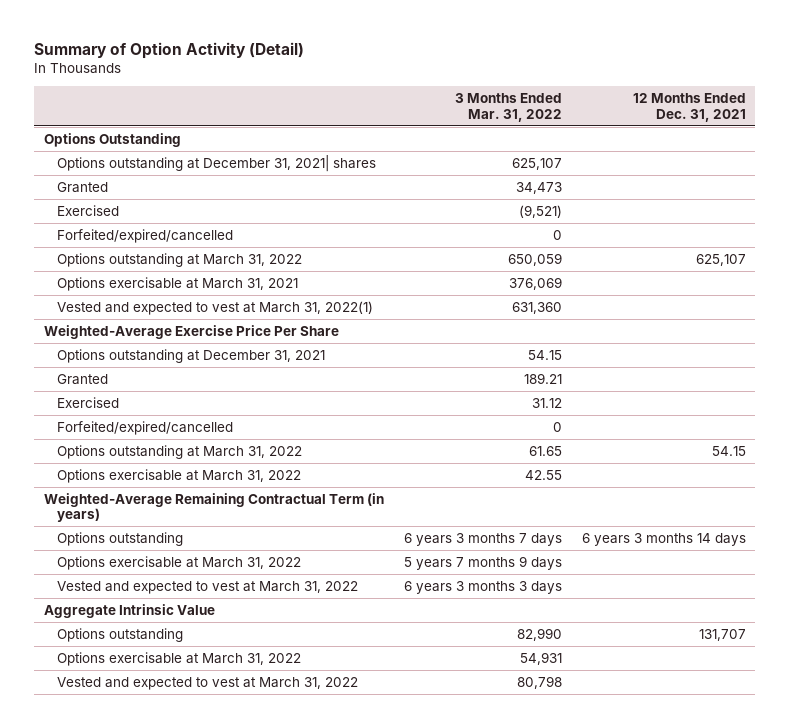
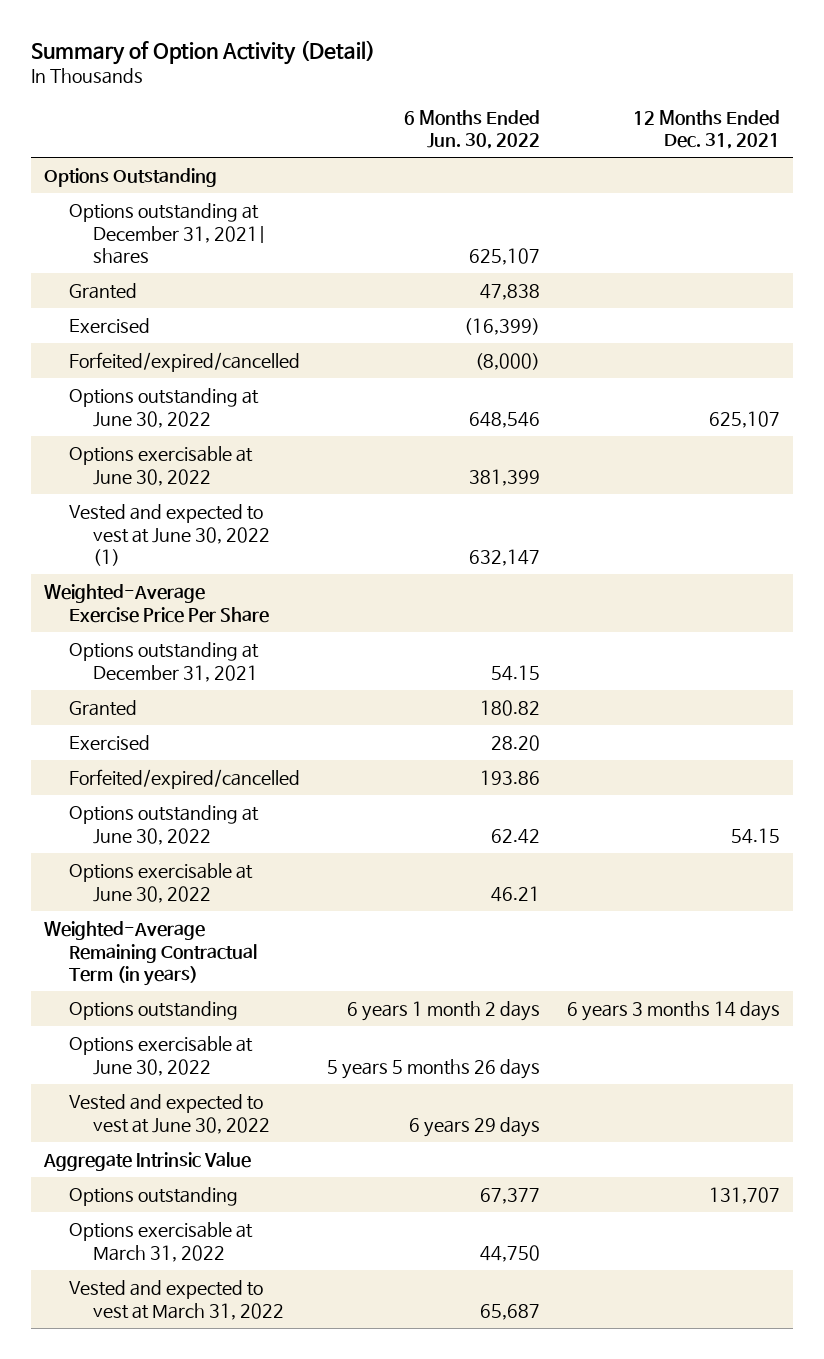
- | 3 Months Ended Mar. 31, 2022 | 12 Months Ended Dec. 31, 2021
+ | 6 Months Ended Jun. 30, 2022 | 12 Months Ended Dec. 31, 2021
- Options outstanding at March 31, 2022 | 650,059 | 625,107
- Options exercisable at March 31, 2021 | 376,069 |
- Vested and expected to vest at March 31, 2022(1) | 631,360 |
+ Options outstanding at June 30, 2022 | 648,546 | 625,107
+ Options exercisable at June 30, 2022 | 381,399 |
+ Vested and expected to vest at June 30, 2022 (1) | 632,147 |
- Options outstanding at March 31, 2022 | 61.65 | 54.15
- Options exercisable at March 31, 2022 | 42.55 |
+ Options outstanding at June 30, 2022 | 62.42 | 54.15
+ Options exercisable at June 30, 2022 | 46.21 |
- Options exercisable at March 31, 2022 | 5 years 7 months 9 days |
- Vested and expected to vest at March 31, 2022 | 6 years 3 months 3 days |
+ Options exercisable at June 30, 2022 | 5 years 5 months 26 days |
+ Vested and expected to vest at June 30, 2022 | 6 years 29 days |

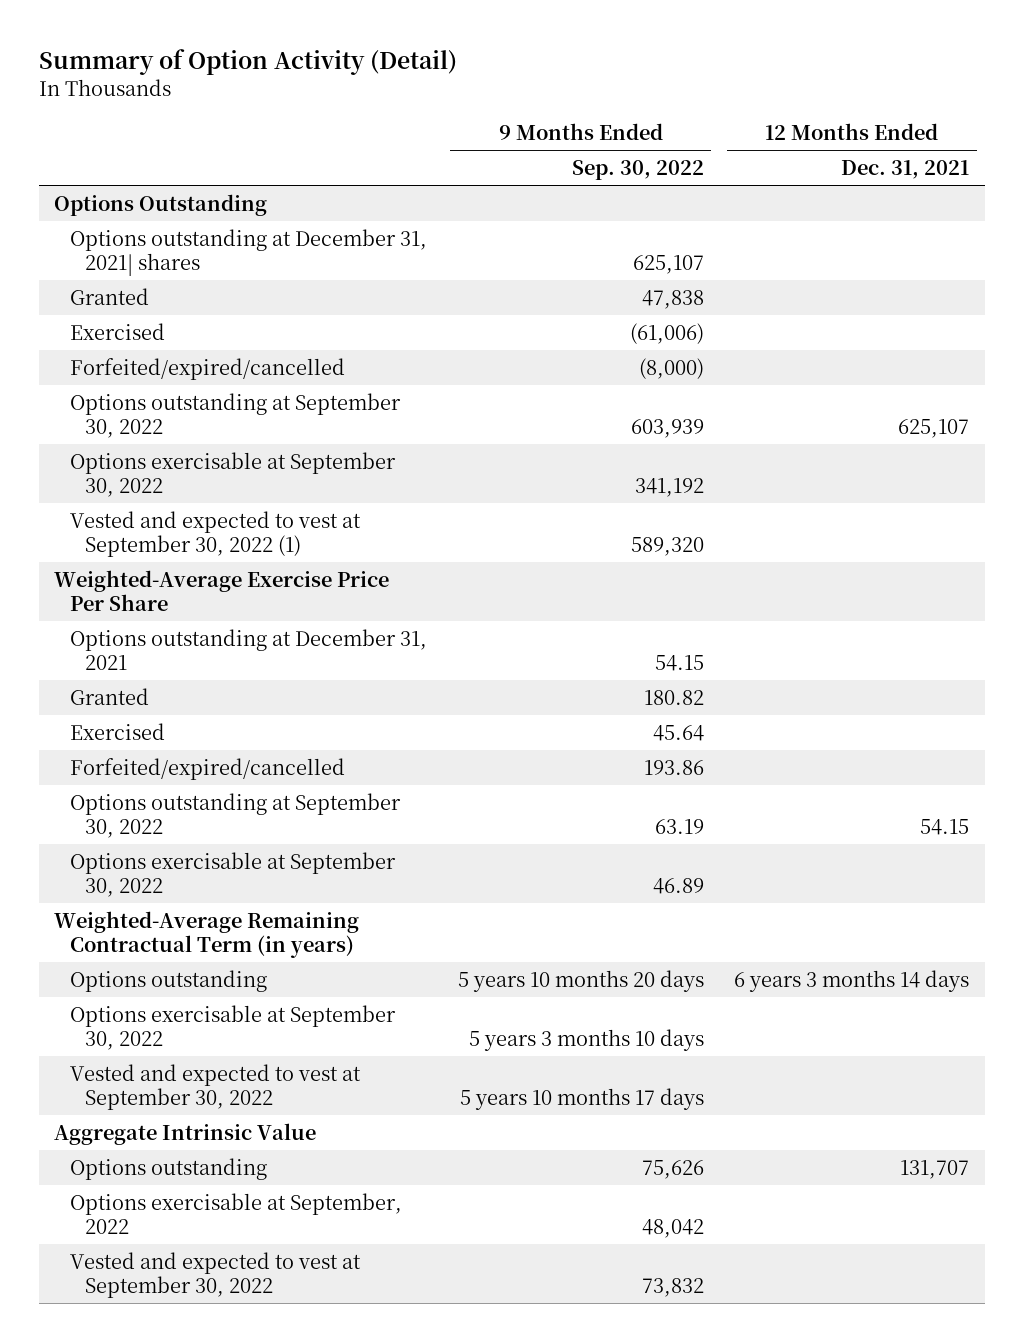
- | 6 Months Ended Jun. 30, 2022 | 12 Months Ended Dec. 31, 2021
+ | 9 Months Ended Sep. 30, 2022 | 12 Months Ended Dec. 31, 2021
- Options outstanding at June 30, 2022 | 648,546 | 625,107
- Options exercisable at June 30, 2022 | 381,399 |
- Vested and expected to vest at June 30, 2022 (1) | 632,147 |
+ Options outstanding at September 30, 2022 | 603,939 | 625,107
+ Options exercisable at September 30, 2022 | 341,192 |
+ Vested and expected to vest at September 30, 2022 (1) | 589,320 |
- Options outstanding at June 30, 2022 | 62.42 | 54.15
- Options exercisable at June 30, 2022 | 46.21 |
+ Options outstanding at September 30, 2022 | 63.19 | 54.15
+ Options exercisable at September 30, 2022 | 46.89 |
- Options exercisable at June 30, 2022 | 5 years 5 months 26 days |
- Vested and expected to vest at June 30, 2022 | 6 years 29 days |
+ Options exercisable at September 30, 2022 | 5 years 3 months 10 days |
+ Vested and expected to vest at September 30, 2022 | 5 years 10 months 17 days |
- Options exercisable at March 31, 2022 | 44,750 |
- Vested and expected to vest at March 31, 2022 | 65,687 |
+ Options exercisable at September, 2022 | 48,042 |
+ Vested and expected to vest at September 30, 2022 | 73,832 |

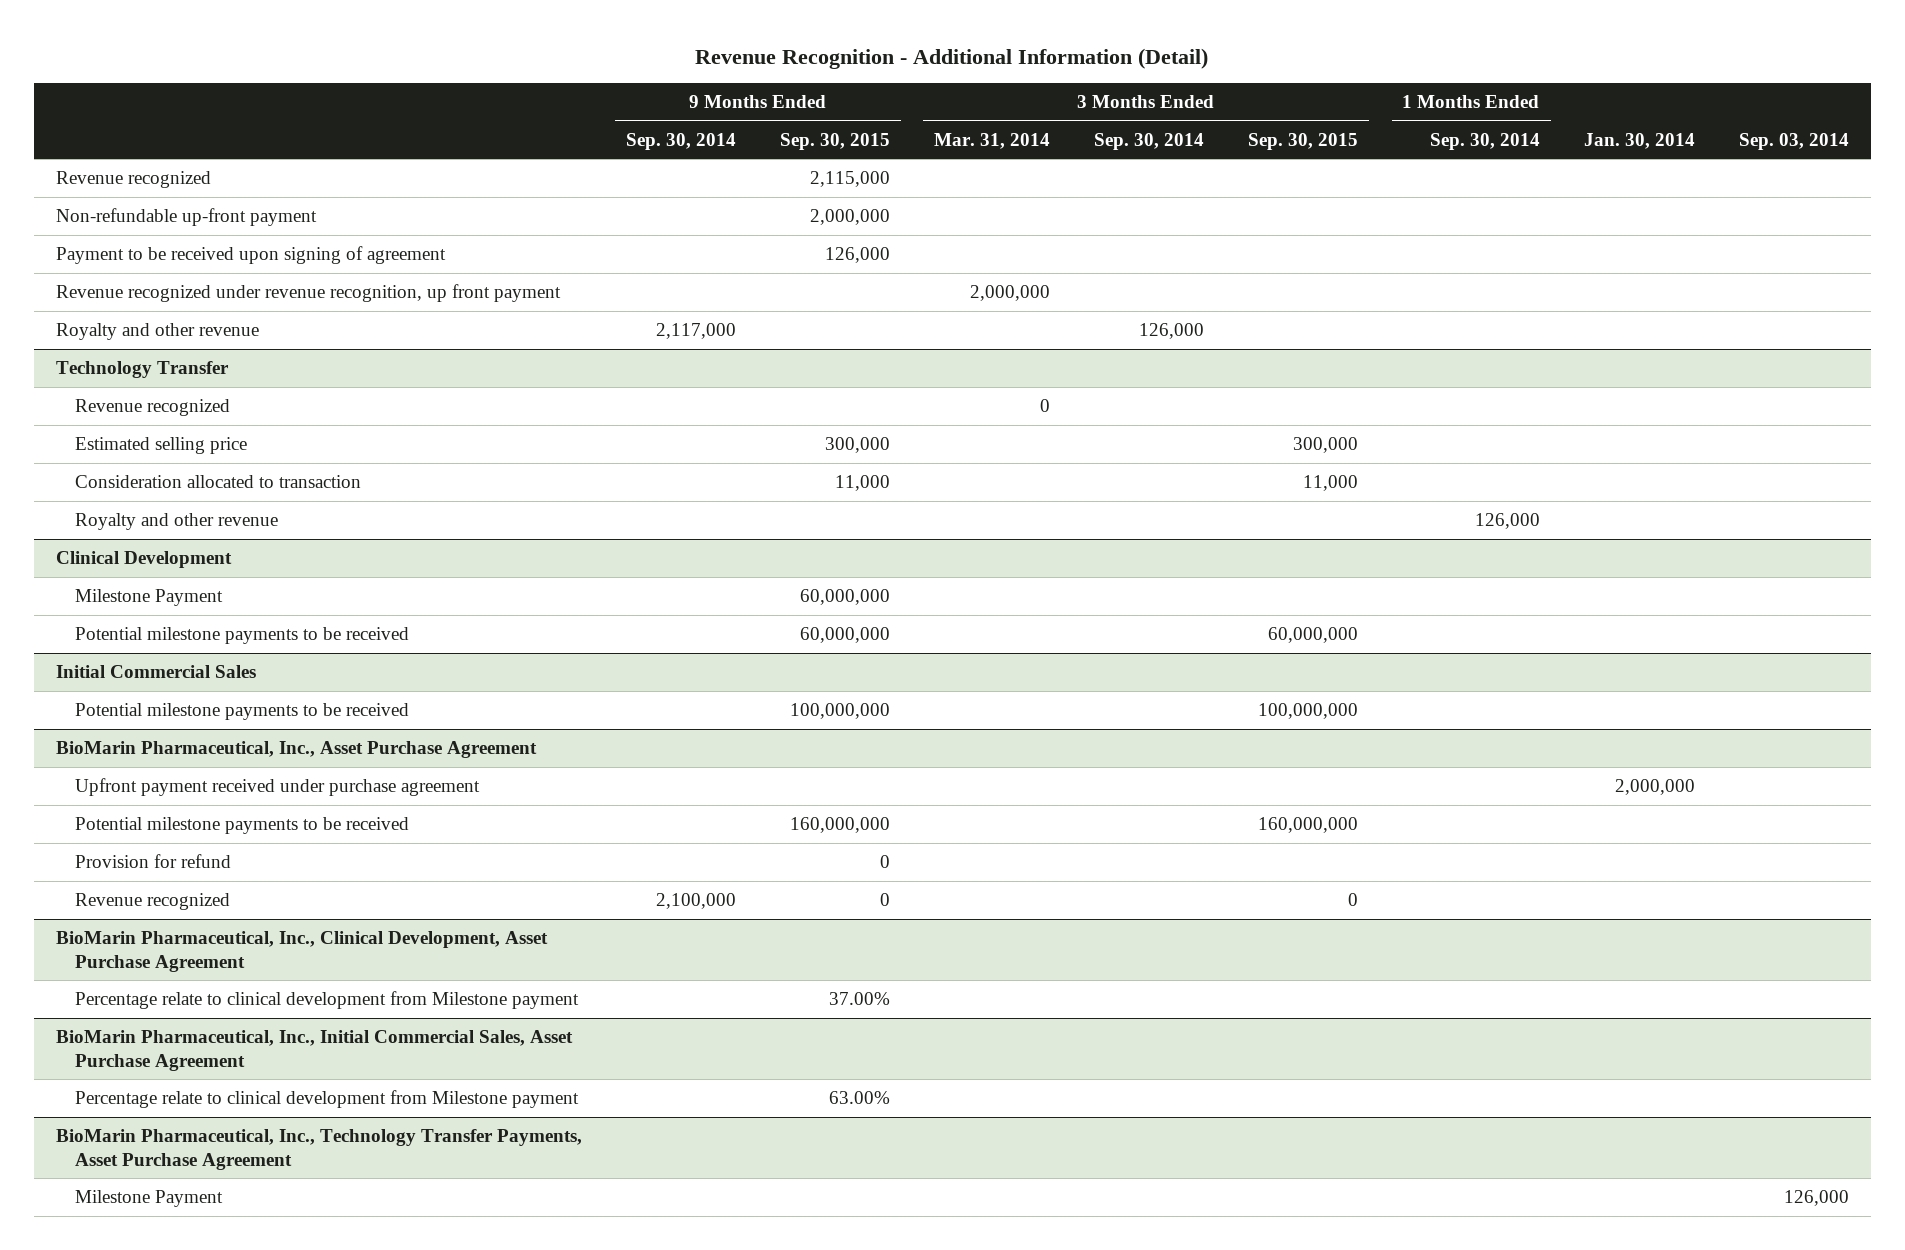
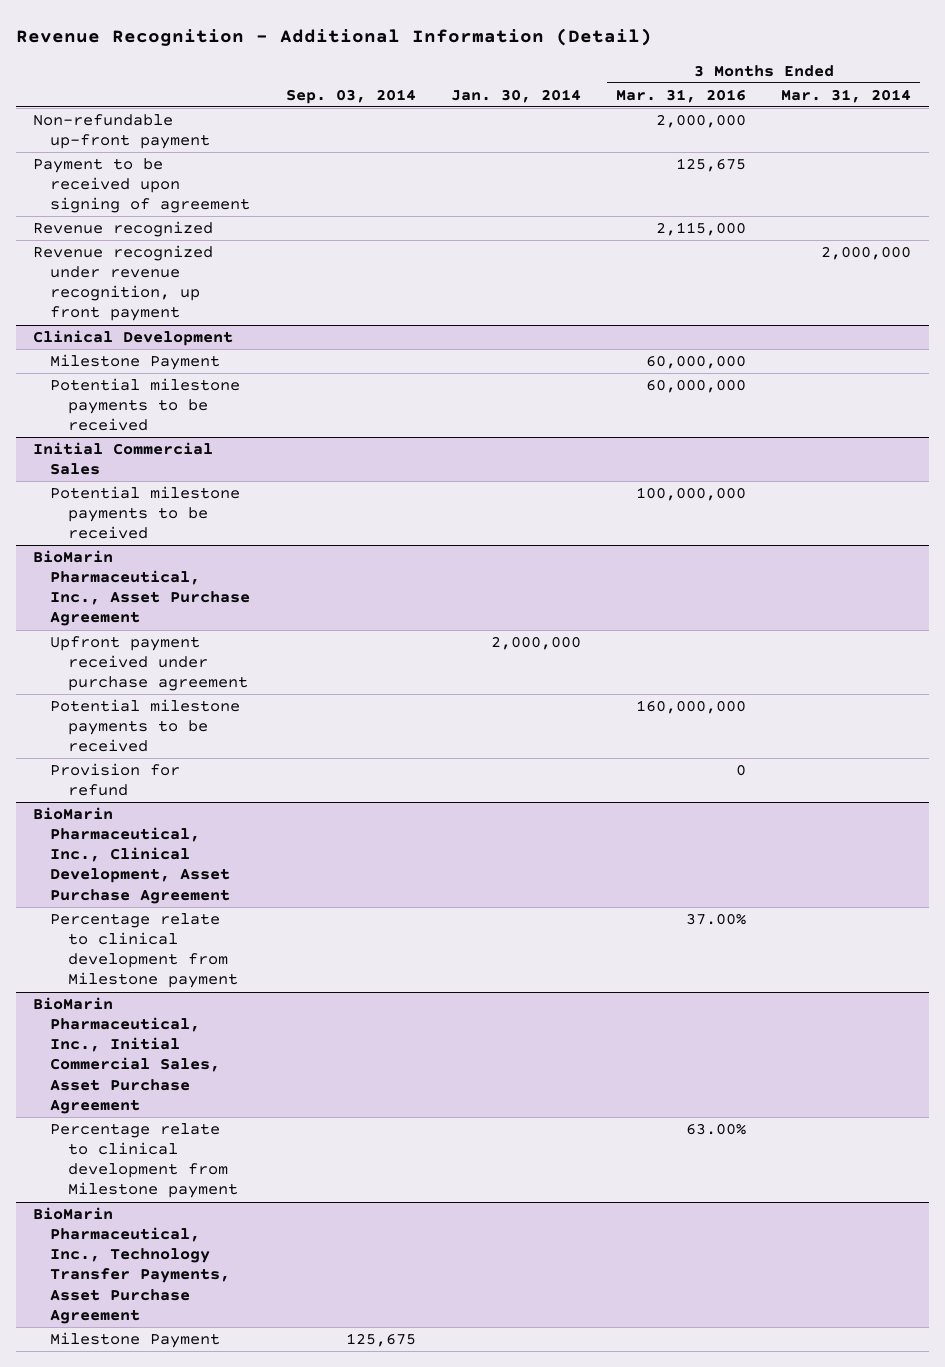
- | 9 Months Ended Sep. 30, 2014 | 9 Months Ended Sep. 30, 2015 | 3 Months Ended Mar. 31, 2014 | 3 Months Ended Sep. 30, 2014 | 3 Months Ended Sep. 30, 2015 | 1 Months Ended Sep. 30, 2014 | Jan. 30, 2014 | Sep. 03, 2014
+ | Sep. 03, 2014 | Jan. 30, 2014 | 3 Months Ended Mar. 31, 2016 | 3 Months Ended Mar. 31, 2014
moved down: Revenue recognized | | | 2,115,000 |
- Royalty and other revenue | 2,117,000 | | | 126,000 | | | |
- Technology Transfer
- Revenue recognized | | | 0 | | | | |
- Estimated selling price | | 300,000 | | | 300,000 | | |
- Consideration allocated to transaction | | 11,000 | | | 11,000 | | |
- Royalty and other revenue | | | | | | 126,000 | |
@ BioMarin Pharmaceutical, Inc., Asset Purchase Agreement
- Revenue recognized | 2,100,000 | 0 | | | 0 | | |
@ BioMarin Pharmaceutical, Inc., Technology Transfer Payments, Asset Purchase Agreement
- Milestone Payment | | | | | | | | 126,000
+ Milestone Payment | 125,675 | | |

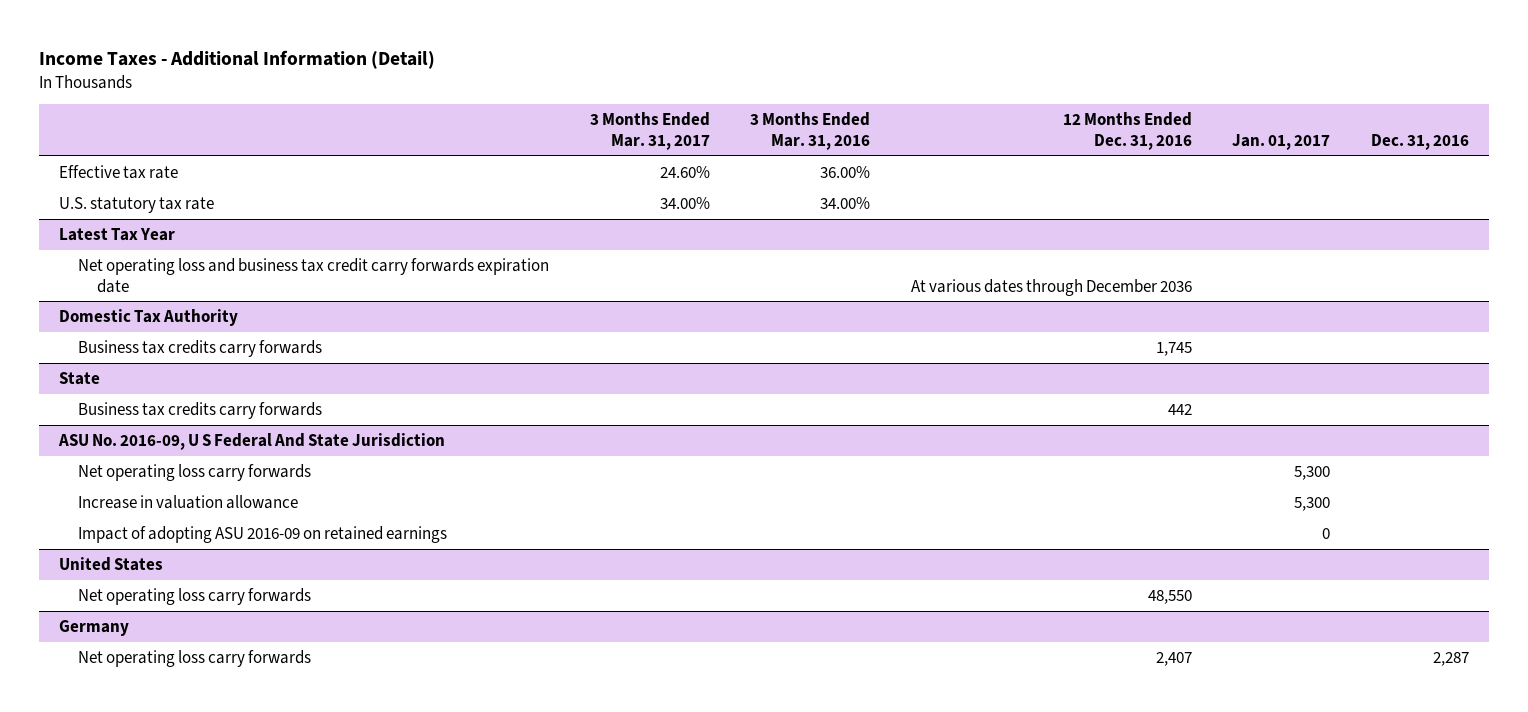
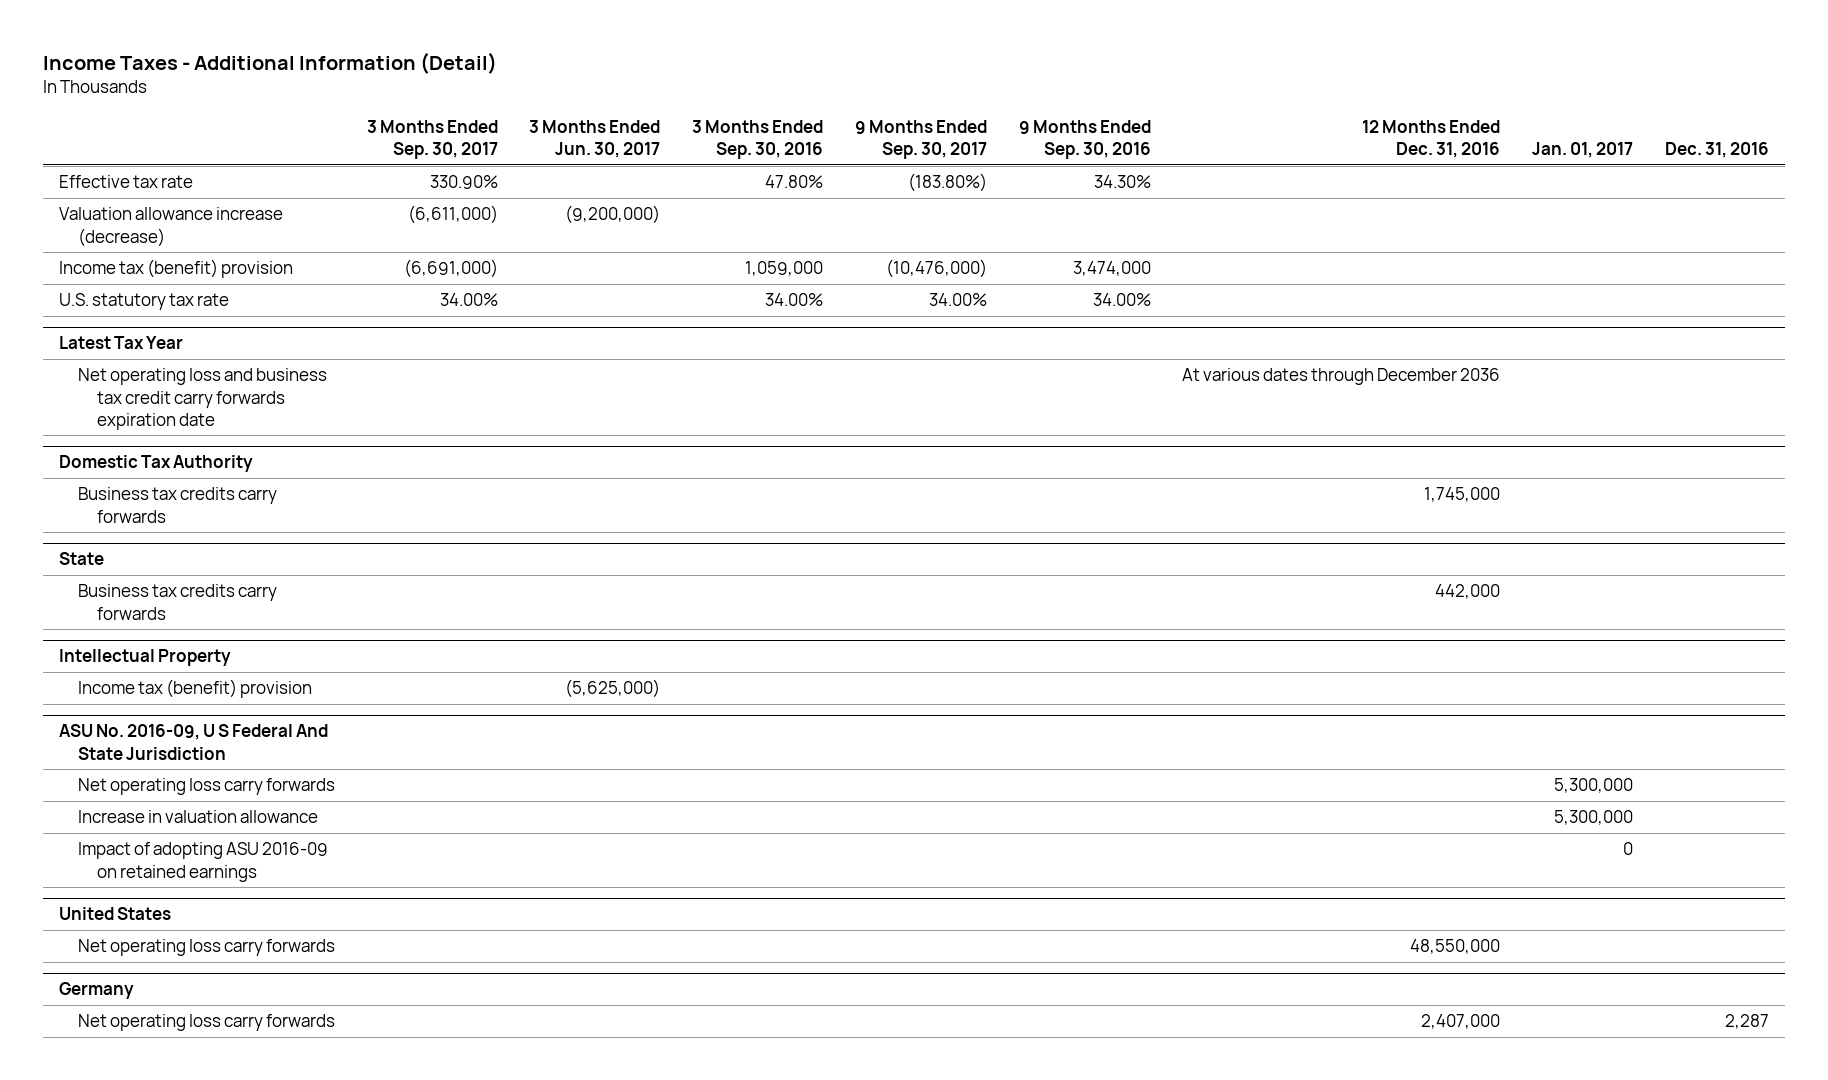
- | 3 Months Ended Mar. 31, 2017 | 3 Months Ended Mar. 31, 2016 | 12 Months Ended Dec. 31, 2016 | Jan. 01, 2017 | Dec. 31, 2016
+ | 3 Months Ended Sep. 30, 2017 | 3 Months Ended Jun. 30, 2017 | 3 Months Ended Sep. 30, 2016 | 9 Months Ended Sep. 30, 2017 | 9 Months Ended Sep. 30, 2016 | 12 Months Ended Dec. 31, 2016 | Jan. 01, 2017 | Dec. 31, 2016
+ Valuation allowance increase (decrease) | (6,611,000) | (9,200,000) | | | | | |
+ Income tax (benefit) provision | (6,691,000) | | 1,059,000 | (10,476,000) | 3,474,000 | | |
@ Domestic Tax Authority
- Business tax credits carry forwards | | | 1,745 | |
+ Business tax credits carry forwards | | | | | | 1,745,000 | |
@ State
- Business tax credits carry forwards | | | 442 | |
+ Business tax credits carry forwards | | | | | | 442,000 | |
+ Intellectual Property
+ Income tax (benefit) provision | | (5,625,000) | | | | | |
@ ASU No. 2016-09, U S Federal And State Jurisdiction
- Net operating loss carry forwards | | | | 5,300 |
- Increase in valuation allowance | | | | 5,300 |
+ Net operating loss carry forwards | | | | | | | 5,300,000 |
+ Increase in valuation allowance | | | | | | | 5,300,000 |
@ United States
- Net operating loss carry forwards | | | 48,550 | |
+ Net operating loss carry forwards | | | | | | 48,550,000 | |
@ Germany
- Net operating loss carry forwards | | | 2,407 | | 2,287
+ Net operating loss carry forwards | | | | | | 2,407,000 | | 2,287

